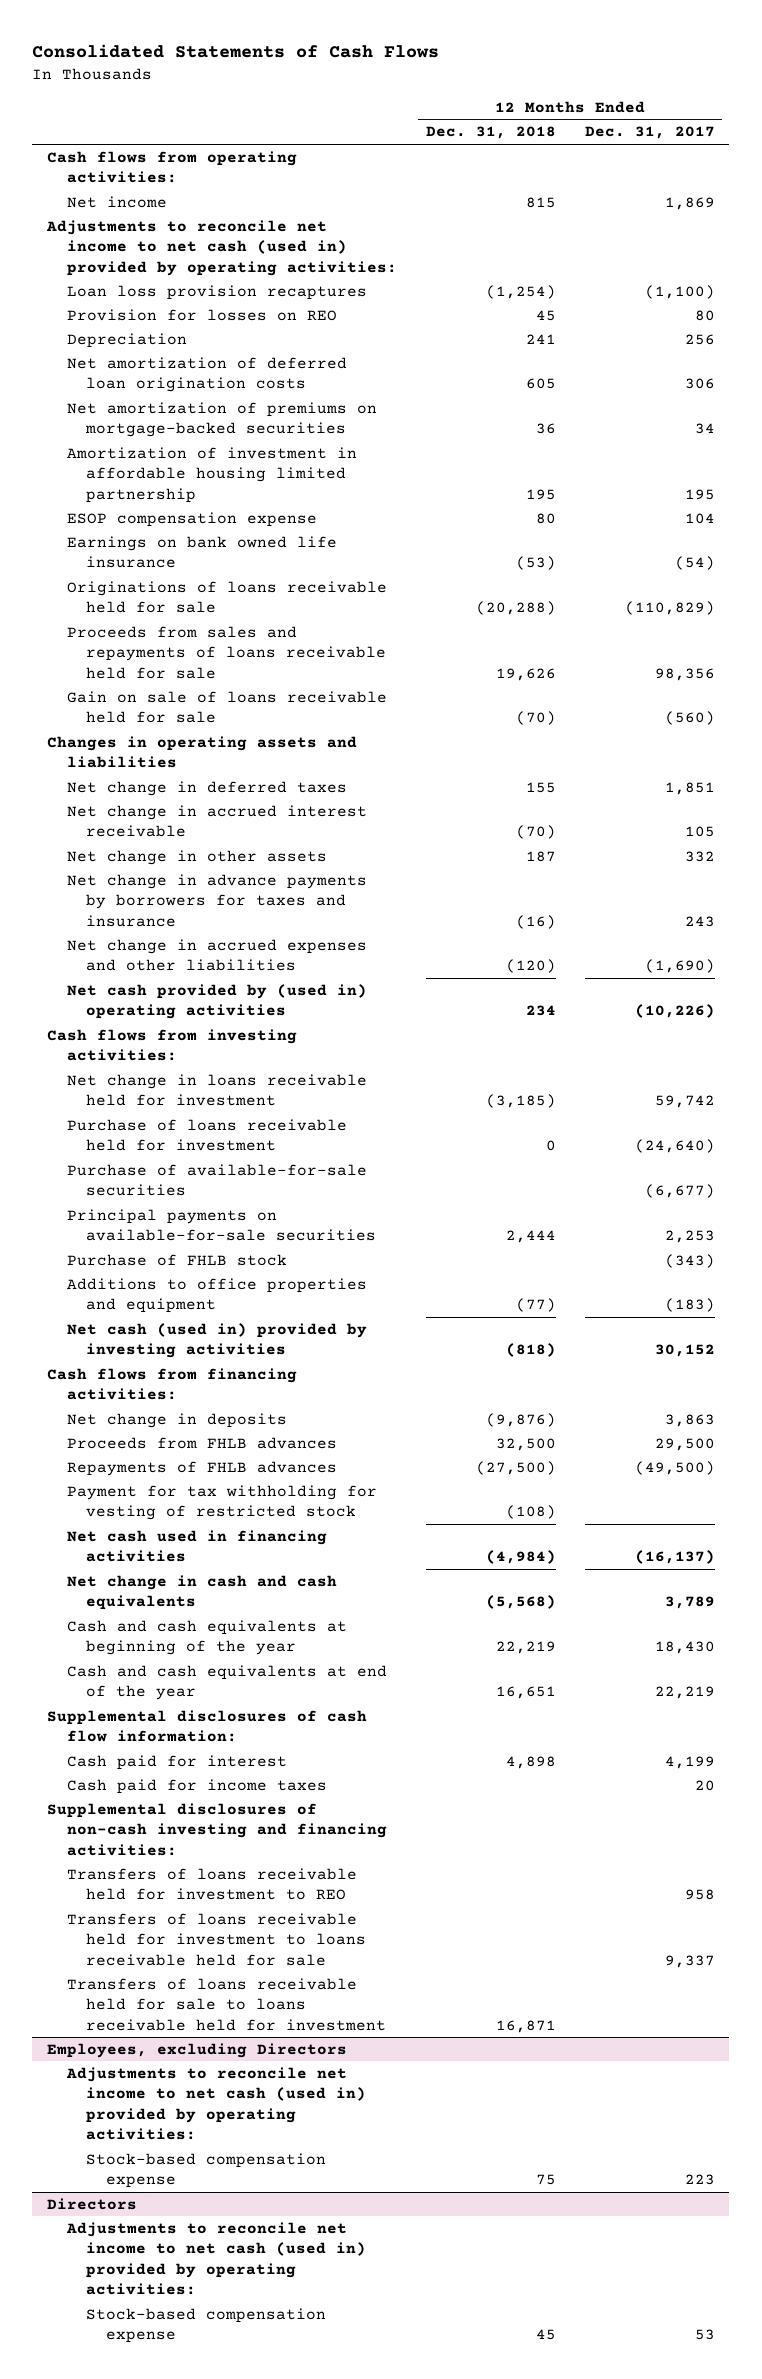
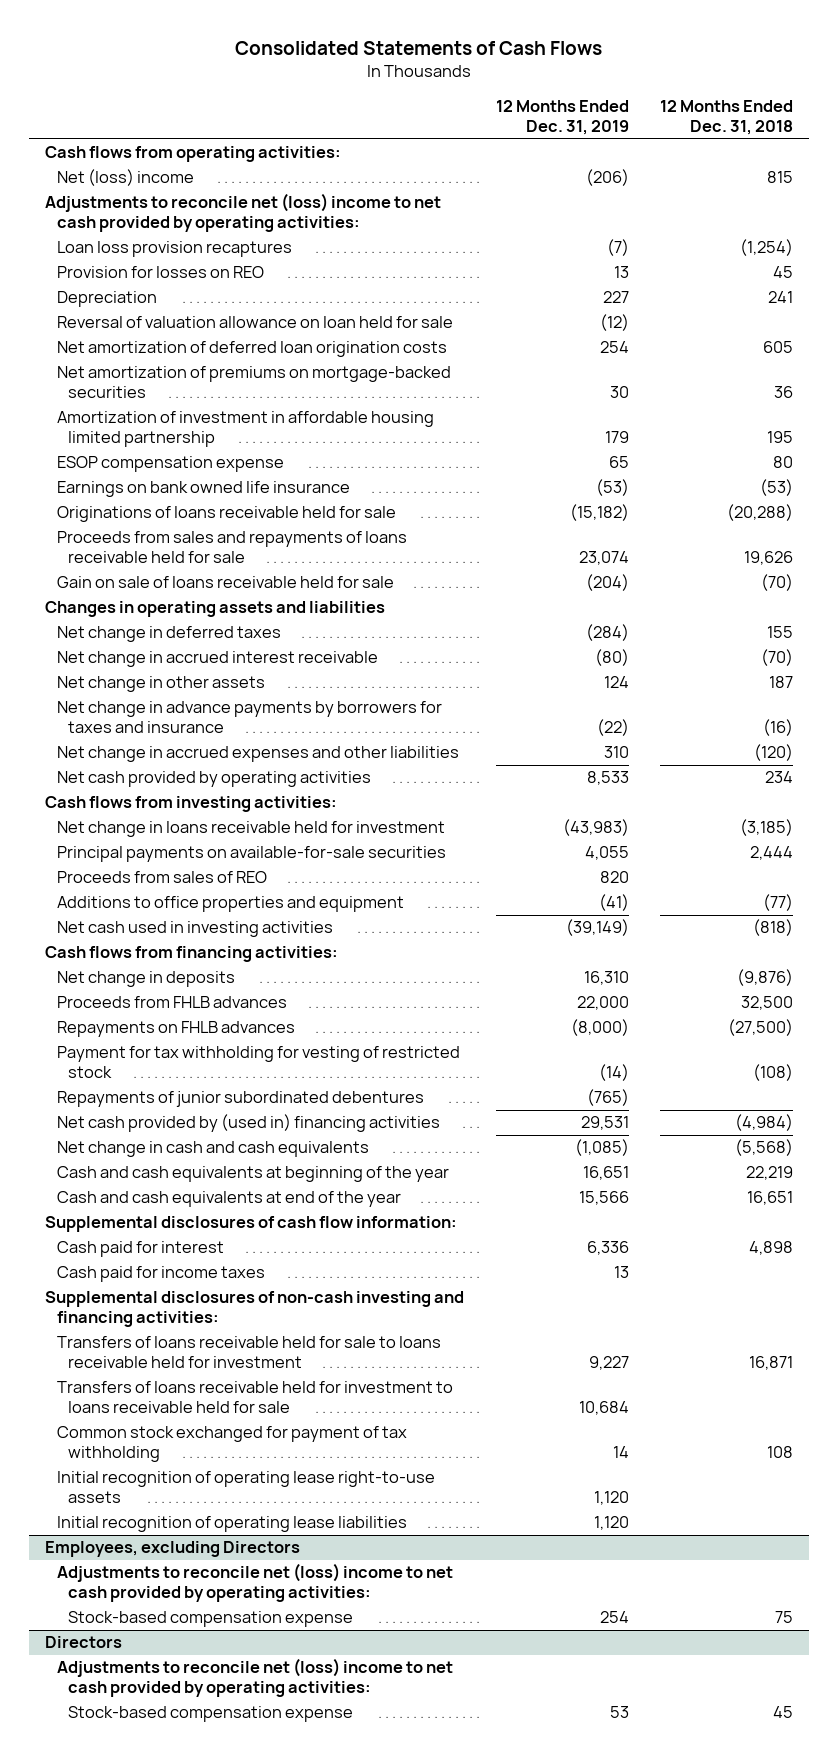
- | 12 Months Ended Dec. 31, 2018 | 12 Months Ended Dec. 31, 2017
+ | 12 Months Ended Dec. 31, 2019 | 12 Months Ended Dec. 31, 2018
- Net income | 815 | 1,869
- Adjustments to reconcile net income to net cash (used in) provided by operating activities:
+ Net (loss) income | (206) | 815
+ Adjustments to reconcile net (loss) income to net cash provided by operating activities:
+ Reversal of valuation allowance on loan held for sale | (12) |
- Net cash provided by (used in) operating activities | 234 | (10,226)
+ Net cash provided by operating activities | 8,533 | 234
- Purchase of loans receivable held for investment | 0 | (24,640)
- Purchase of available-for-sale securities | | (6,677)
- Purchase of FHLB stock | | (343)
+ Proceeds from sales of REO | 820 |
- Net cash (used in) provided by investing activities | (818) | 30,152
+ Net cash used in investing activities | (39,149) | (818)
- Repayments of FHLB advances | (27,500) | (49,500)
+ Repayments on FHLB advances | (8,000) | (27,500)
- Net cash used in financing activities | (4,984) | (16,137)
+ Repayments of junior subordinated debentures | (765) |
+ Net cash provided by (used in) financing activities | 29,531 | (4,984)
- Transfers of loans receivable held for investment to REO | | 958
moved down: Transfers of loans receivable held for investment to loans receivable held for sale | 10,684 |
+ Common stock exchanged for payment of tax withholding | 14 | 108
+ Initial recognition of operating lease right-to-use assets | 1,120 |
+ Initial recognition of operating lease liabilities | 1,120 |
@ Employees, excluding Directors
- Adjustments to reconcile net income to net cash (used in) provided by operating activities:
+ Adjustments to reconcile net (loss) income to net cash provided by operating activities:
@ Directors
- Adjustments to reconcile net income to net cash (used in) provided by operating activities:
+ Adjustments to reconcile net (loss) income to net cash provided by operating activities:

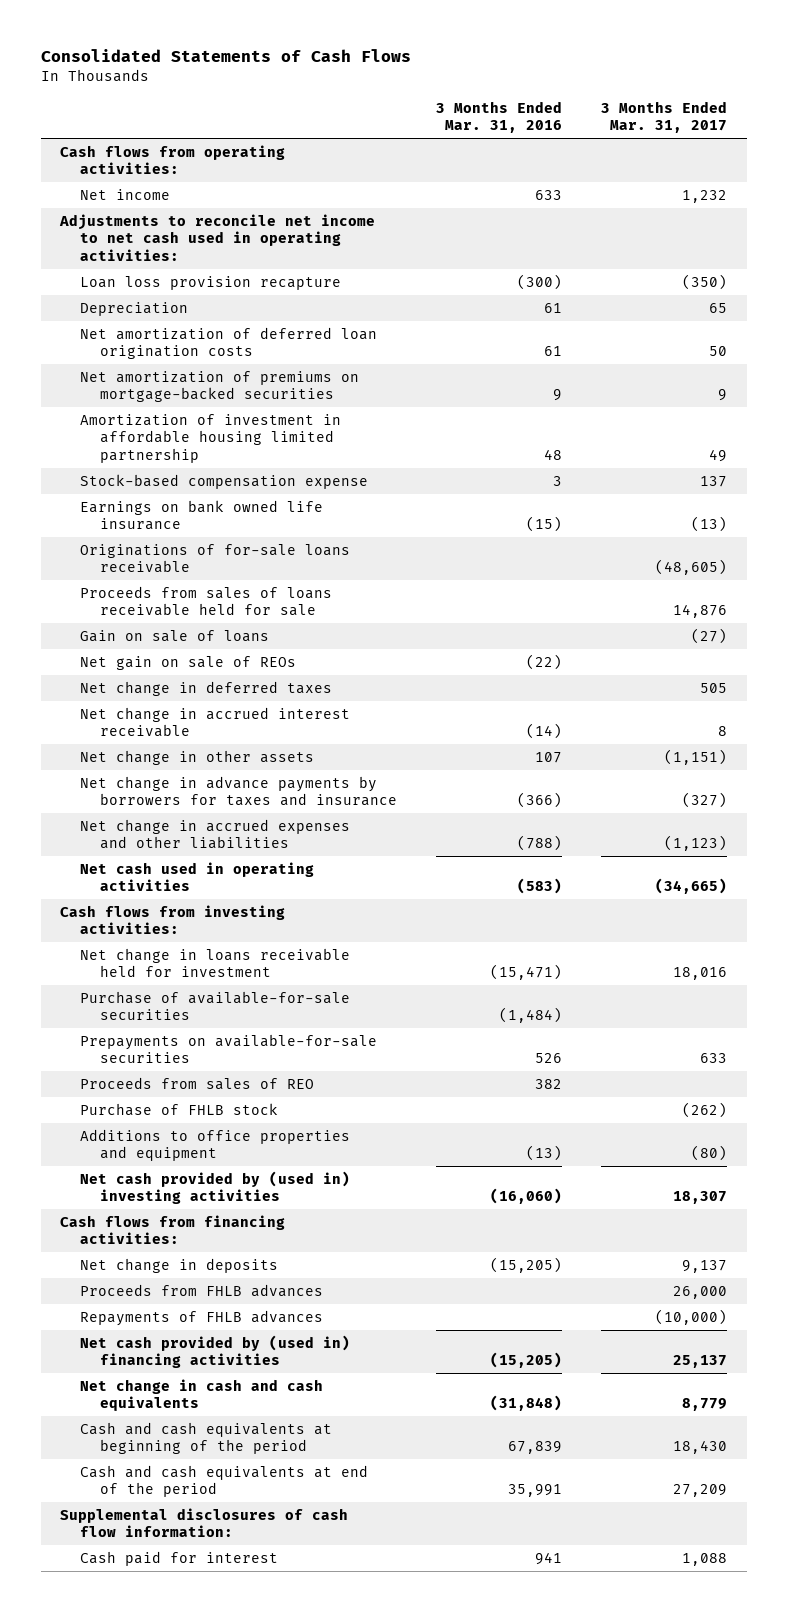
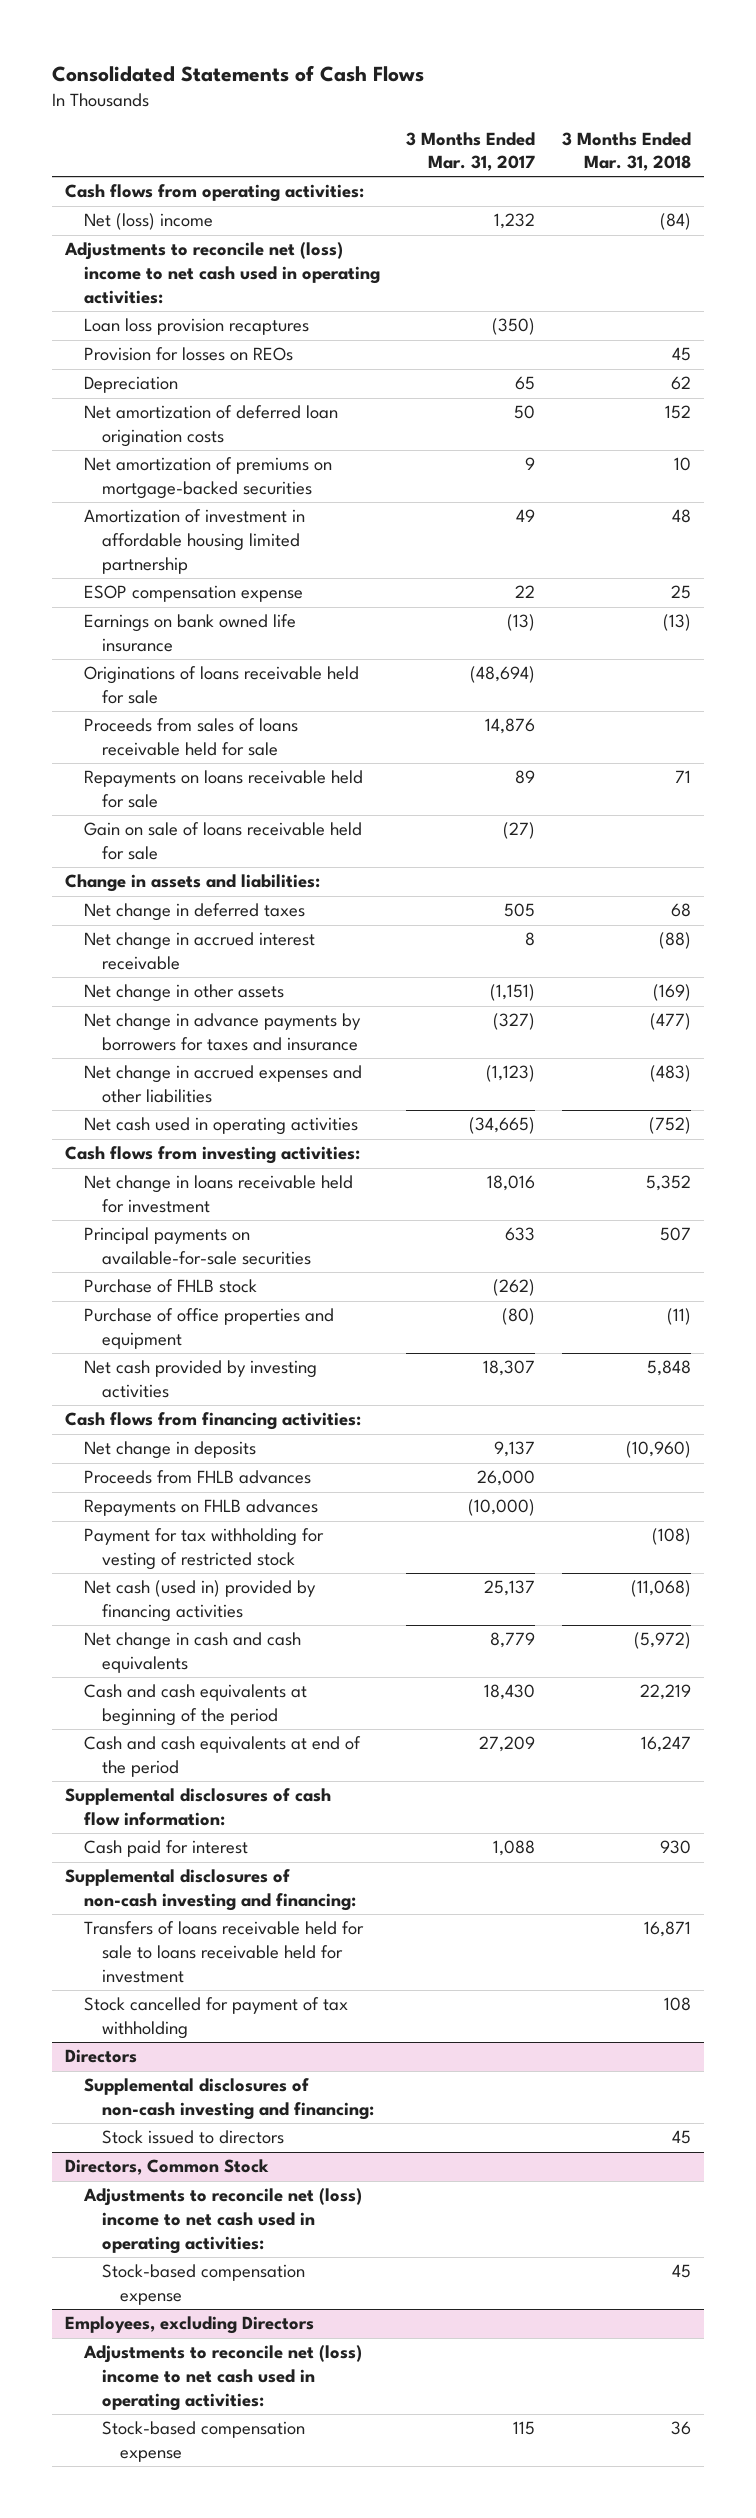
- | 3 Months Ended Mar. 31, 2016 | 3 Months Ended Mar. 31, 2017
+ | 3 Months Ended Mar. 31, 2017 | 3 Months Ended Mar. 31, 2018
- Net income | 633 | 1,232
- Adjustments to reconcile net income to net cash used in operating activities:
- Loan loss provision recapture | (300) | (350)
+ Net (loss) income | 1,232 | (84)
+ Adjustments to reconcile net (loss) income to net cash used in operating activities:
+ Loan loss provision recaptures | (350) |
+ Provision for losses on REOs | | 45
- Stock-based compensation expense | 3 | 137
+ ESOP compensation expense | 22 | 25
- Originations of for-sale loans receivable | | (48,605)
+ Originations of loans receivable held for sale | (48,694) |
- Gain on sale of loans | | (27)
- Net gain on sale of REOs | (22) |
+ Repayments on loans receivable held for sale | 89 | 71
+ Gain on sale of loans receivable held for sale | (27) |
+ Change in assets and liabilities:
- Purchase of available-for-sale securities | (1,484) |
- Prepayments on available-for-sale securities | 526 | 633
- Proceeds from sales of REO | 382 |
+ Principal payments on available-for-sale securities | 633 | 507
- Additions to office properties and equipment | (13) | (80)
- Net cash provided by (used in) investing activities | (16,060) | 18,307
+ Purchase of office properties and equipment | (80) | (11)
+ Net cash provided by investing activities | 18,307 | 5,848
- Repayments of FHLB advances | | (10,000)
- Net cash provided by (used in) financing activities | (15,205) | 25,137
+ Repayments on FHLB advances | (10,000) |
+ Payment for tax withholding for vesting of restricted stock | | (108)
+ Net cash (used in) provided by financing activities | 25,137 | (11,068)
+ Supplemental disclosures of non-cash investing and financing:
+ Transfers of loans receivable held for sale to loans receivable held for investment | | 16,871
+ Stock cancelled for payment of tax withholding | | 108
+ Directors
+ Supplemental disclosures of non-cash investing and financing:
+ Stock issued to directors | | 45
+ Directors, Common Stock
+ Adjustments to reconcile net (loss) income to net cash used in operating activities:
+ Stock-based compensation expense | | 45
+ Employees, excluding Directors
+ Adjustments to reconcile net (loss) income to net cash used in operating activities:
+ Stock-based compensation expense | 115 | 36

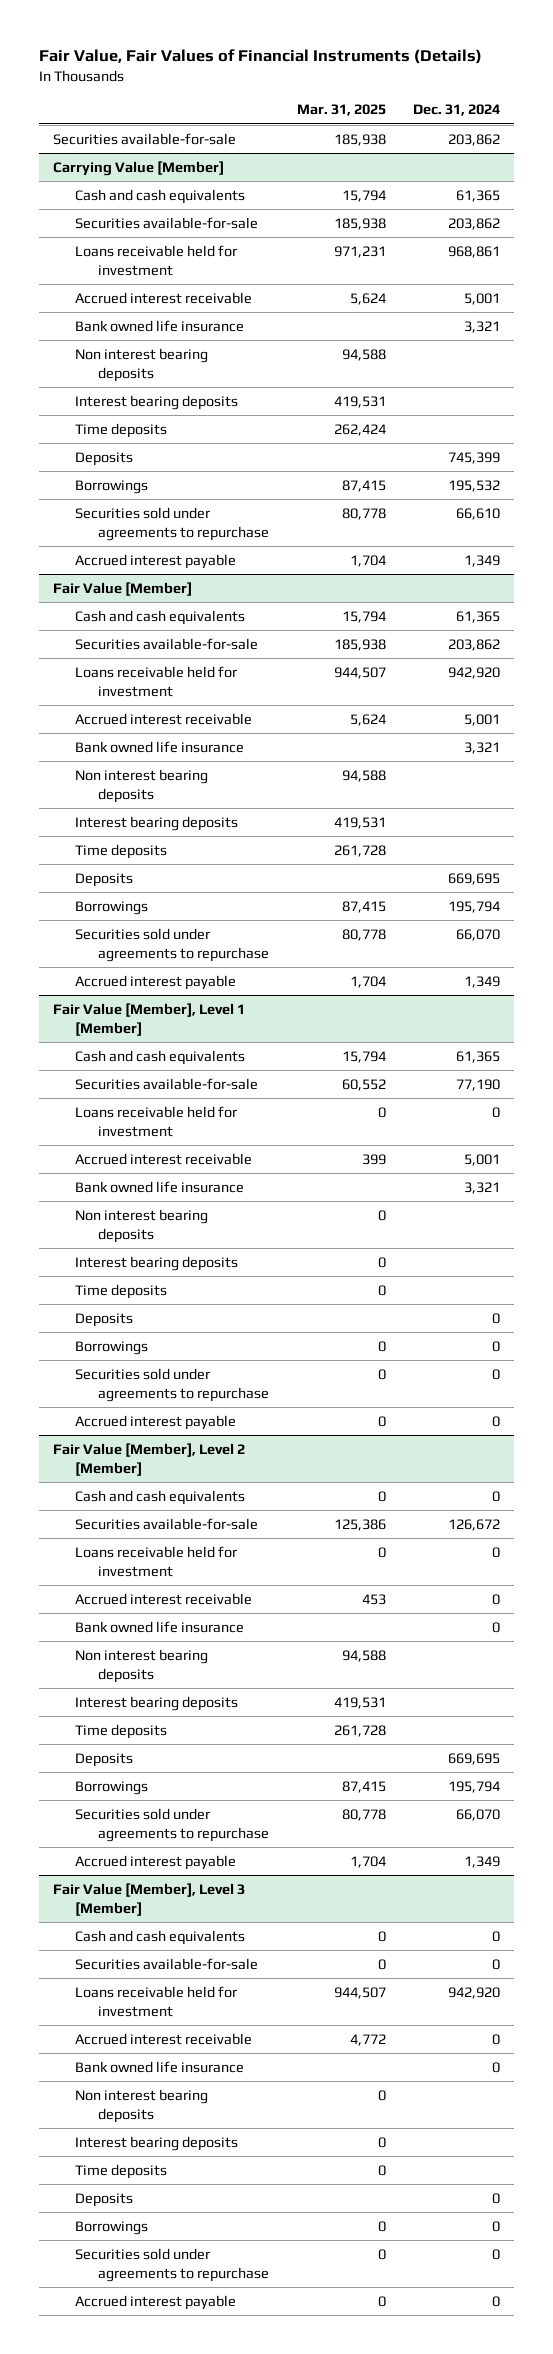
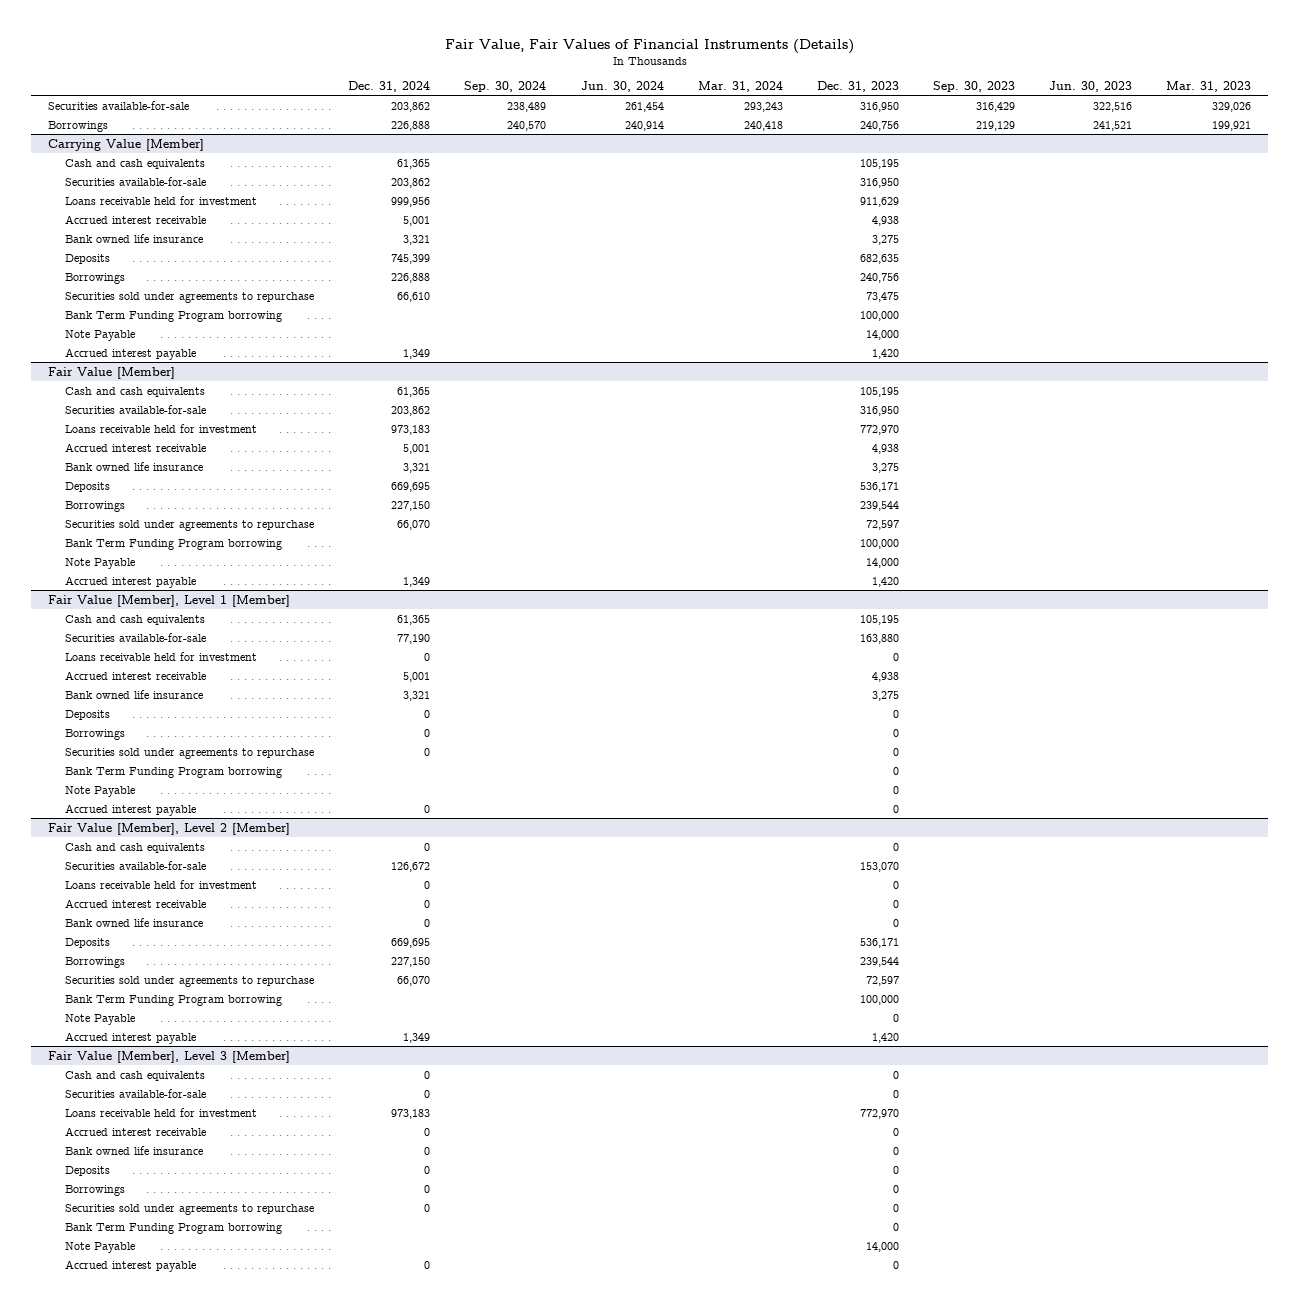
- | Mar. 31, 2025 | Dec. 31, 2024
+ | Dec. 31, 2024 | Sep. 30, 2024 | Jun. 30, 2024 | Mar. 31, 2024 | Dec. 31, 2023 | Sep. 30, 2023 | Jun. 30, 2023 | Mar. 31, 2023
+ Borrowings | 226,888 | 240,570 | 240,914 | 240,418 | 240,756 | 219,129 | 241,521 | 199,921
@ Carrying Value [Member]
- Loans receivable held for investment | 971,231 | 968,861
+ Loans receivable held for investment | 999,956 | | | | 911,629 | | |
- Non interest bearing deposits | 94,588 |
- Interest bearing deposits | 419,531 |
- Time deposits | 262,424 |
- Borrowings | 87,415 | 195,532
+ Borrowings | 226,888 | | | | 240,756 | | |
+ Bank Term Funding Program borrowing | | | | | 100,000 | | |
+ Note Payable | | | | | 14,000 | | |
@ Fair Value [Member]
- Loans receivable held for investment | 944,507 | 942,920
+ Loans receivable held for investment | 973,183 | | | | 772,970 | | |
- Non interest bearing deposits | 94,588 |
- Interest bearing deposits | 419,531 |
- Time deposits | 261,728 |
- Borrowings | 87,415 | 195,794
+ Borrowings | 227,150 | | | | 239,544 | | |
+ Bank Term Funding Program borrowing | | | | | 100,000 | | |
+ Note Payable | | | | | 14,000 | | |
@ Fair Value [Member], Level 1 [Member]
- Non interest bearing deposits | 0 |
- Interest bearing deposits | 0 |
- Time deposits | 0 |
+ Bank Term Funding Program borrowing | | | | | 0 | | |
+ Note Payable | | | | | 0 | | |
@ Fair Value [Member], Level 2 [Member]
- Non interest bearing deposits | 94,588 |
- Interest bearing deposits | 419,531 |
- Time deposits | 261,728 |
- Borrowings | 87,415 | 195,794
+ Borrowings | 227,150 | | | | 239,544 | | |
+ Bank Term Funding Program borrowing | | | | | 100,000 | | |
+ Note Payable | | | | | 0 | | |
@ Fair Value [Member], Level 3 [Member]
- Loans receivable held for investment | 944,507 | 942,920
+ Loans receivable held for investment | 973,183 | | | | 772,970 | | |
- Non interest bearing deposits | 0 |
- Interest bearing deposits | 0 |
- Time deposits | 0 |
+ Bank Term Funding Program borrowing | | | | | 0 | | |
+ Note Payable | | | | | 14,000 | | |

